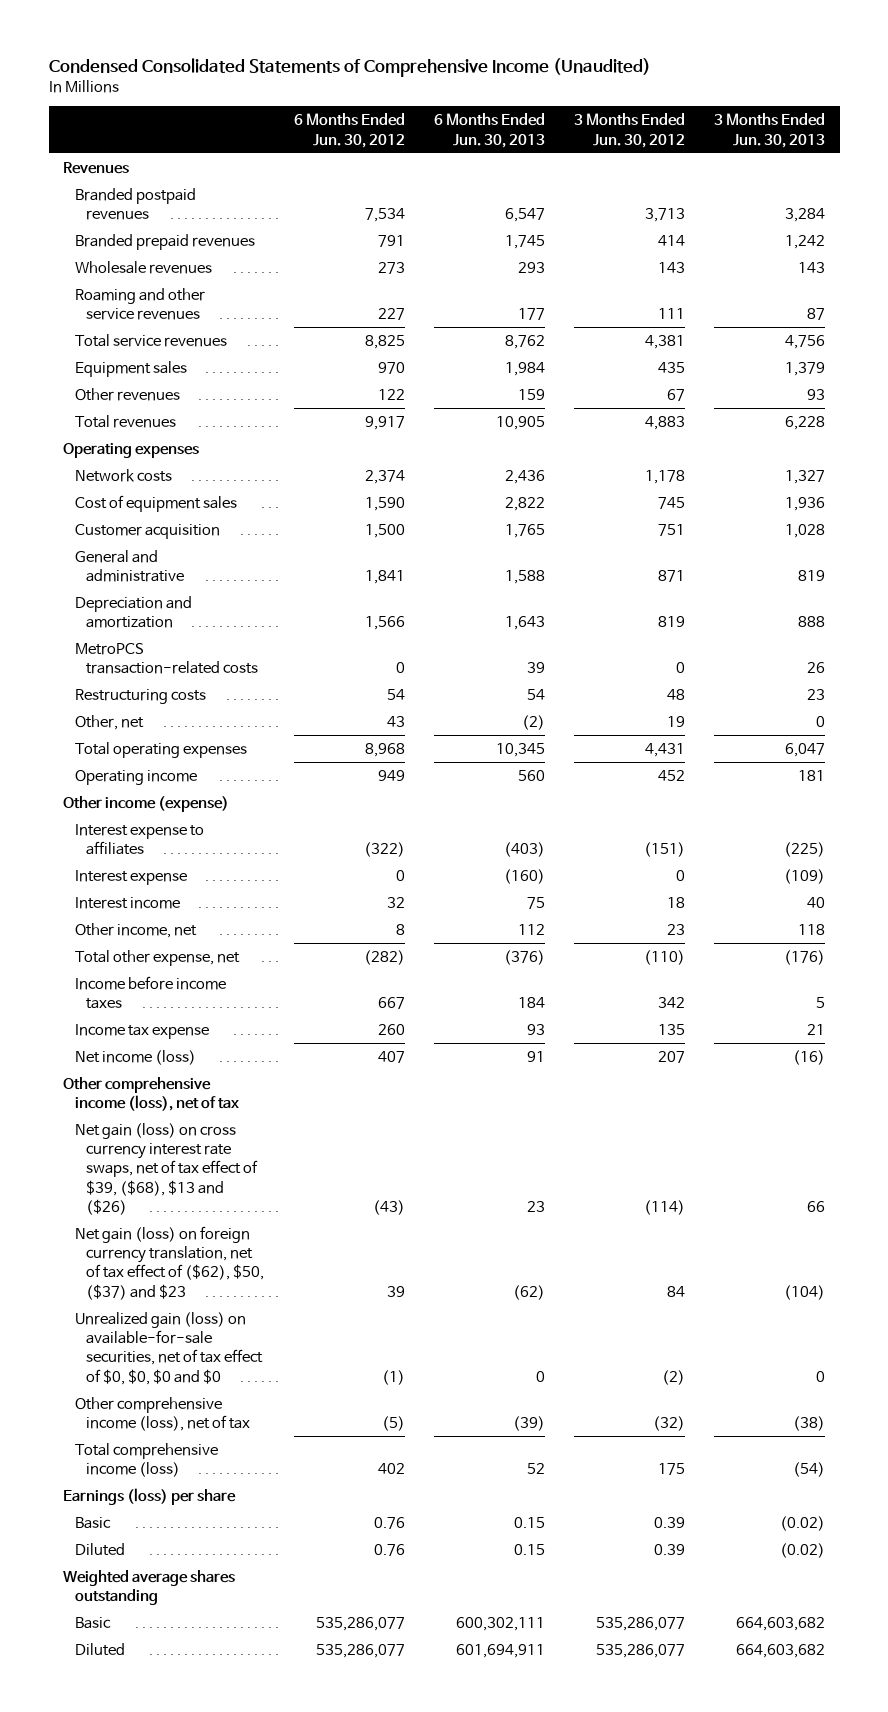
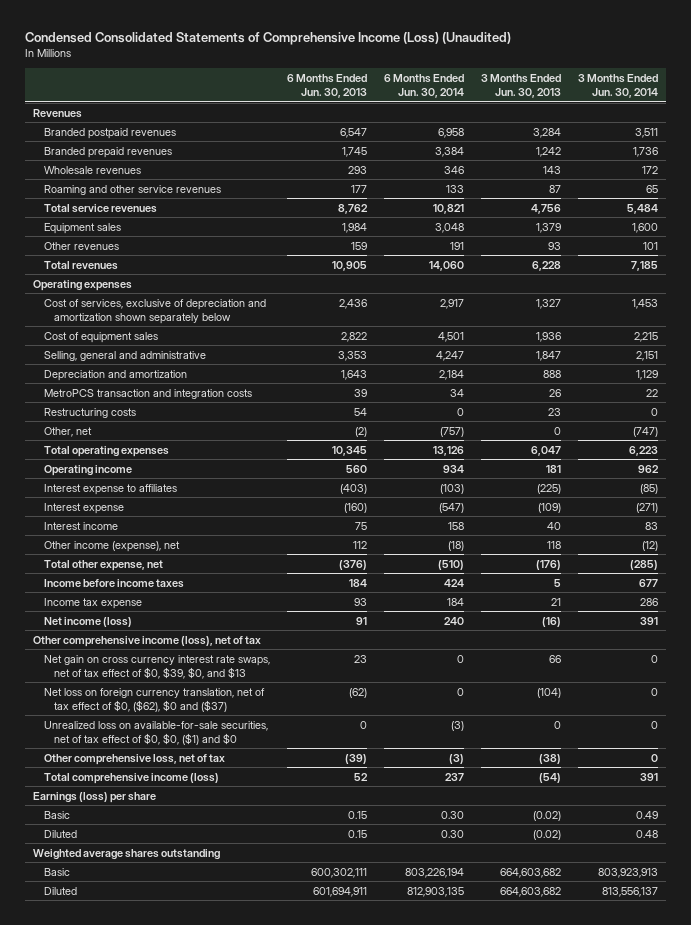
- Condensed Consolidated Statements of Comprehensive Income (Unaudited)
+ Condensed Consolidated Statements of Comprehensive Income (Loss) (Unaudited)
- | 6 Months Ended Jun. 30, 2012 | 6 Months Ended Jun. 30, 2013 | 3 Months Ended Jun. 30, 2012 | 3 Months Ended Jun. 30, 2013
+ | 6 Months Ended Jun. 30, 2013 | 6 Months Ended Jun. 30, 2014 | 3 Months Ended Jun. 30, 2013 | 3 Months Ended Jun. 30, 2014
- Network costs | 2,374 | 2,436 | 1,178 | 1,327
+ Cost of services, exclusive of depreciation and amortization shown separately below | 2,436 | 2,917 | 1,327 | 1,453
- Customer acquisition | 1,500 | 1,765 | 751 | 1,028
- General and administrative | 1,841 | 1,588 | 871 | 819
+ Selling, general and administrative | 3,353 | 4,247 | 1,847 | 2,151
- MetroPCS transaction-related costs | 0 | 39 | 0 | 26
+ MetroPCS transaction and integration costs | 39 | 34 | 26 | 22
- Other income (expense)
- Other income, net | 8 | 112 | 23 | 118
+ Other income (expense), net | 112 | (18) | 118 | (12)
- Net gain (loss) on cross currency interest rate swaps, net of tax effect of $39, ($68), $13 and ($26) | (43) | 23 | (114) | 66
- Net gain (loss) on foreign currency translation, net of tax effect of ($62), $50, ($37) and $23 | 39 | (62) | 84 | (104)
- Unrealized gain (loss) on available-for-sale securities, net of tax effect of $0, $0, $0 and $0 | (1) | 0 | (2) | 0
- Other comprehensive income (loss), net of tax | (5) | (39) | (32) | (38)
+ Net gain on cross currency interest rate swaps, net of tax effect of $0, $39, $0, and $13 | 23 | 0 | 66 | 0
+ Net loss on foreign currency translation, net of tax effect of $0, ($62), $0 and ($37) | (62) | 0 | (104) | 0
+ Unrealized loss on available-for-sale securities, net of tax effect of $0, $0, ($1) and $0 | 0 | (3) | 0 | 0
+ Other comprehensive loss, net of tax | (39) | (3) | (38) | 0

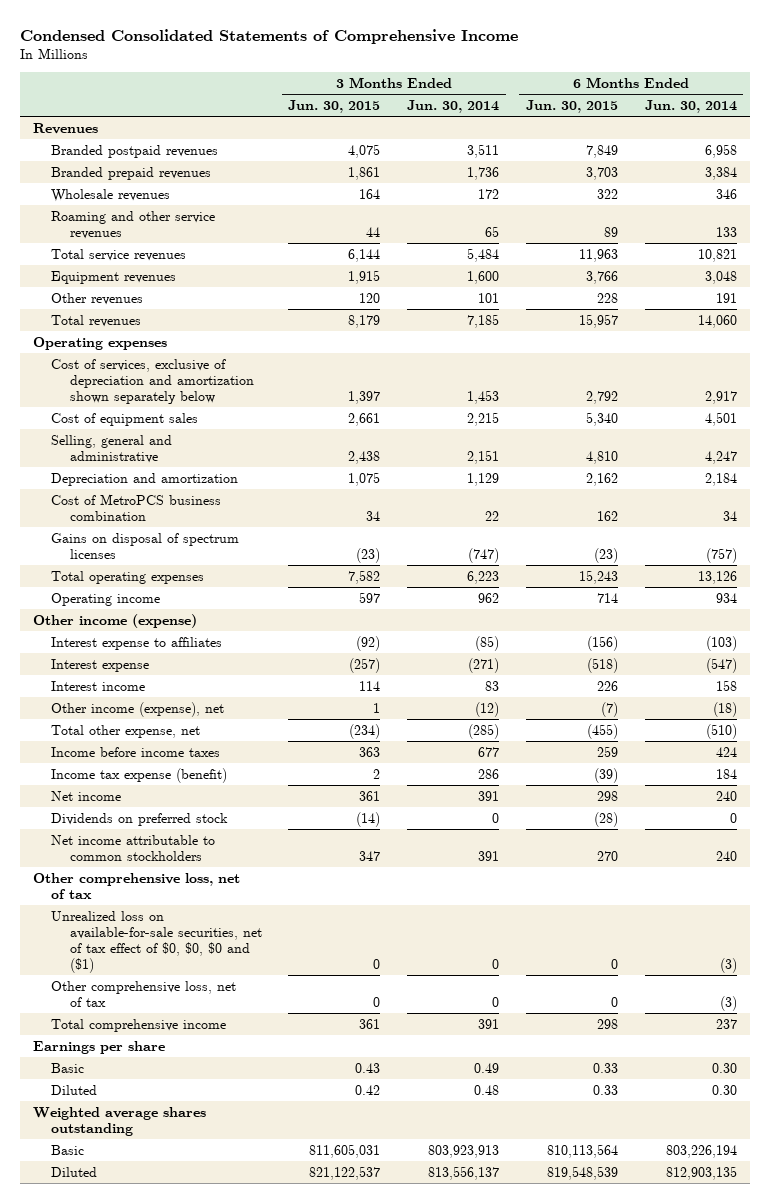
- Condensed Consolidated Statements of Comprehensive Income (Loss) (Unaudited)
+ Condensed Consolidated Statements of Comprehensive Income
- | 6 Months Ended Jun. 30, 2013 | 6 Months Ended Jun. 30, 2014 | 3 Months Ended Jun. 30, 2013 | 3 Months Ended Jun. 30, 2014
+ | 3 Months Ended Jun. 30, 2015 | 3 Months Ended Jun. 30, 2014 | 6 Months Ended Jun. 30, 2015 | 6 Months Ended Jun. 30, 2014
- Equipment sales | 1,984 | 3,048 | 1,379 | 1,600
+ Equipment revenues | 1,915 | 1,600 | 3,766 | 3,048
- MetroPCS transaction and integration costs | 39 | 34 | 26 | 22
- Restructuring costs | 54 | 0 | 23 | 0
- Other, net | (2) | (757) | 0 | (747)
+ Cost of MetroPCS business combination | 34 | 22 | 162 | 34
+ Gains on disposal of spectrum licenses | (23) | (747) | (23) | (757)
+ Other income (expense)
- Income tax expense | 93 | 184 | 21 | 286
- Net income (loss) | 91 | 240 | (16) | 391
- Other comprehensive income (loss), net of tax
- Net gain on cross currency interest rate swaps, net of tax effect of $0, $39, $0, and $13 | 23 | 0 | 66 | 0
- Net loss on foreign currency translation, net of tax effect of $0, ($62), $0 and ($37) | (62) | 0 | (104) | 0
- Unrealized loss on available-for-sale securities, net of tax effect of $0, $0, ($1) and $0 | 0 | (3) | 0 | 0
+ Income tax expense (benefit) | 2 | 286 | (39) | 184
+ Net income | 361 | 391 | 298 | 240
+ Dividends on preferred stock | (14) | 0 | (28) | 0
+ Net income attributable to common stockholders | 347 | 391 | 270 | 240
+ Other comprehensive loss, net of tax
+ Unrealized loss on available-for-sale securities, net of tax effect of $0, $0, $0 and ($1) | 0 | 0 | 0 | (3)
- Total comprehensive income (loss) | 52 | 237 | (54) | 391
- Earnings (loss) per share
+ Total comprehensive income | 361 | 391 | 298 | 237
+ Earnings per share

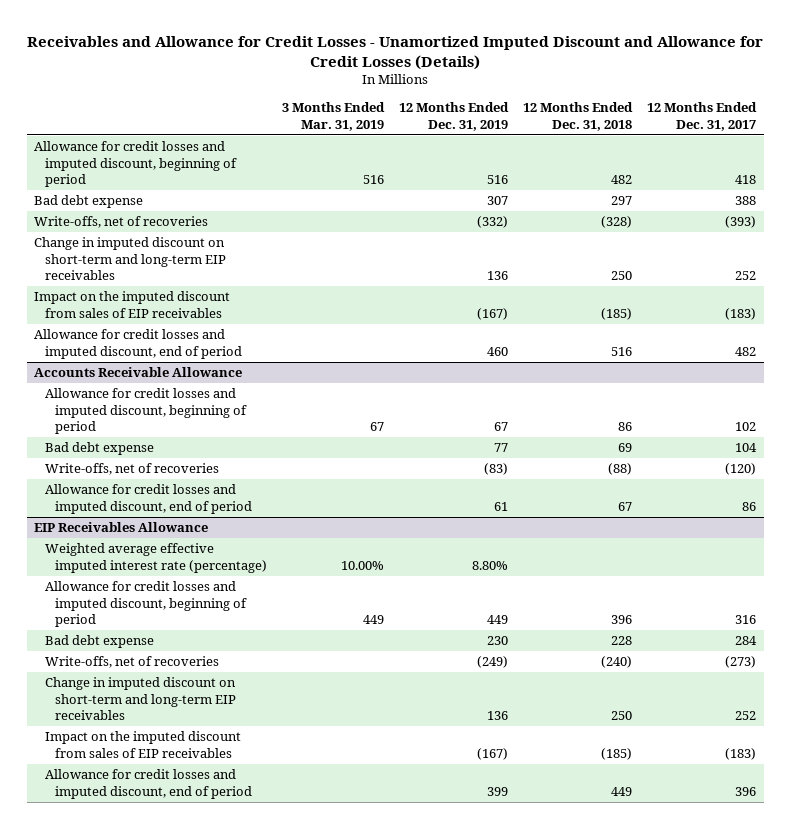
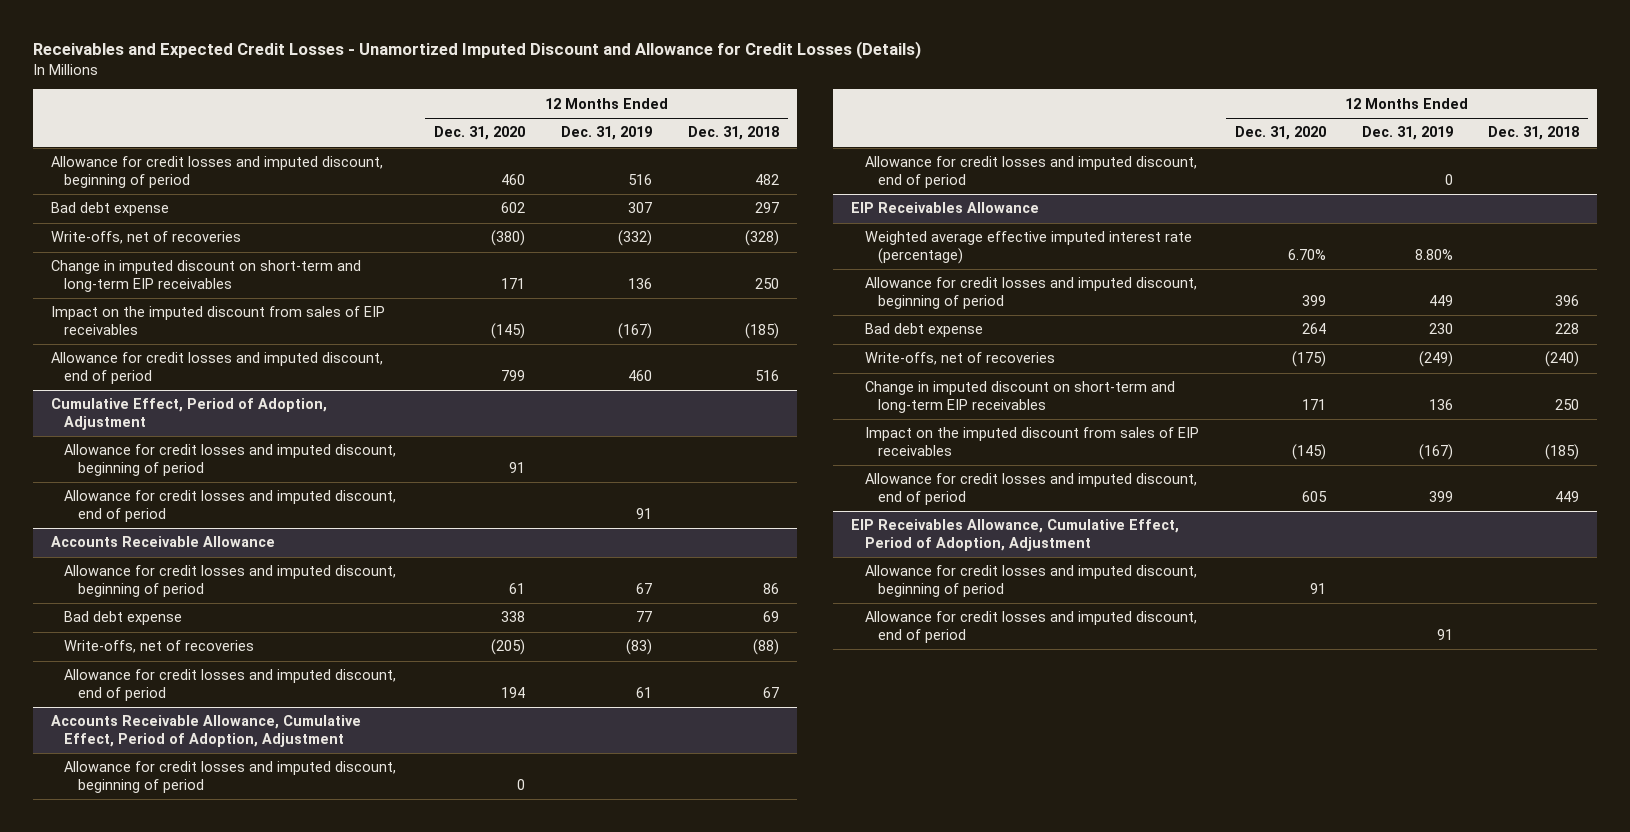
- Receivables and Allowance for Credit Losses - Unamortized Imputed Discount and Allowance for Credit Losses (Details)
+ Receivables and Expected Credit Losses - Unamortized Imputed Discount and Allowance for Credit Losses (Details)
- | 3 Months Ended Mar. 31, 2019 | 12 Months Ended Dec. 31, 2019 | 12 Months Ended Dec. 31, 2018 | 12 Months Ended Dec. 31, 2017
+ | 12 Months Ended Dec. 31, 2020 | 12 Months Ended Dec. 31, 2019 | 12 Months Ended Dec. 31, 2018
+ Cumulative Effect, Period of Adoption, Adjustment
+ Allowance for credit losses and imputed discount, beginning of period | 91 | |
+ Allowance for credit losses and imputed discount, end of period | | 91 |
+ Accounts Receivable Allowance, Cumulative Effect, Period of Adoption, Adjustment
+ Allowance for credit losses and imputed discount, beginning of period | 0 | |
+ Allowance for credit losses and imputed discount, end of period | | 0 |
+ EIP Receivables Allowance, Cumulative Effect, Period of Adoption, Adjustment
+ Allowance for credit losses and imputed discount, beginning of period | 91 | |
+ Allowance for credit losses and imputed discount, end of period | | 91 |

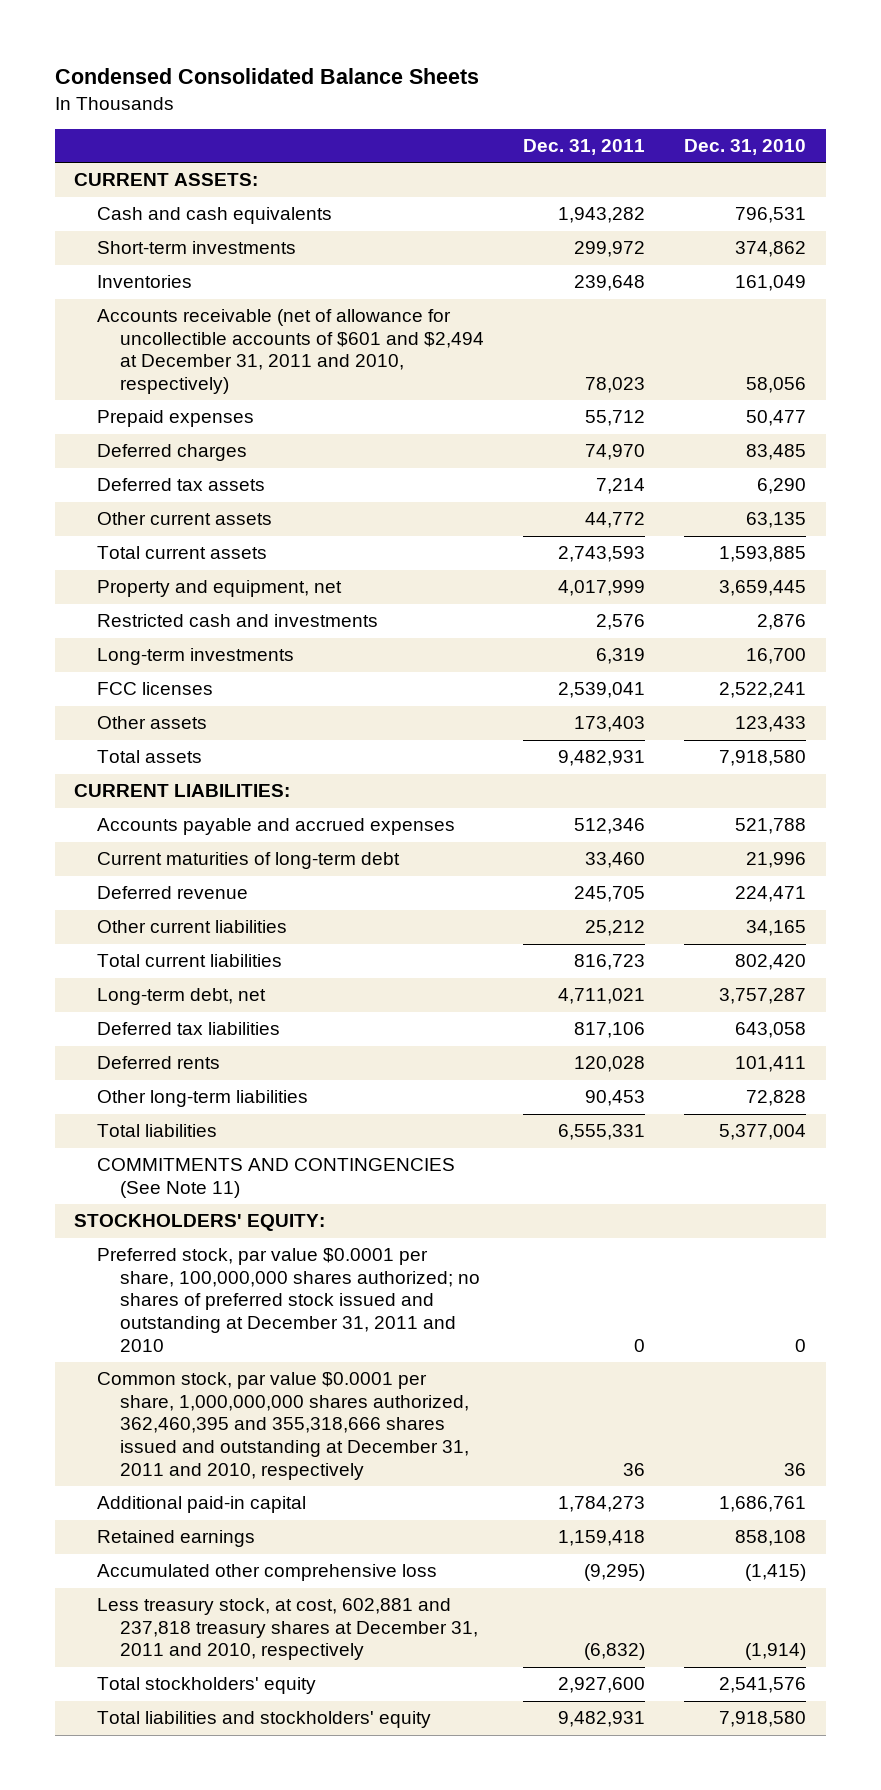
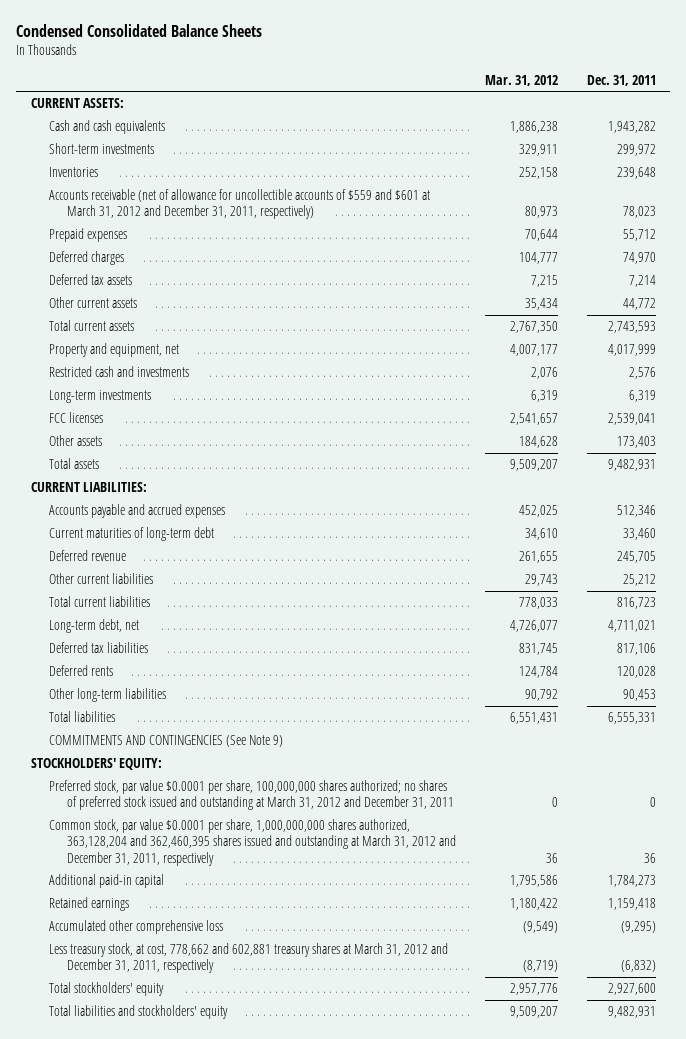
- | Dec. 31, 2011 | Dec. 31, 2010
+ | Mar. 31, 2012 | Dec. 31, 2011
- Accounts receivable (net of allowance for uncollectible accounts of $601 and $2,494 at December 31, 2011 and 2010, respectively) | 78,023 | 58,056
+ Accounts receivable (net of allowance for uncollectible accounts of $559 and $601 at March 31, 2012 and December 31, 2011, respectively) | 80,973 | 78,023
- COMMITMENTS AND CONTINGENCIES (See Note 11)
+ COMMITMENTS AND CONTINGENCIES (See Note 9)
- Preferred stock, par value $0.0001 per share, 100,000,000 shares authorized; no shares of preferred stock issued and outstanding at December 31, 2011 and 2010 | 0 | 0
- Common stock, par value $0.0001 per share, 1,000,000,000 shares authorized, 362,460,395 and 355,318,666 shares issued and outstanding at December 31, 2011 and 2010, respectively | 36 | 36
+ Preferred stock, par value $0.0001 per share, 100,000,000 shares authorized; no shares of preferred stock issued and outstanding at March 31, 2012 and December 31, 2011 | 0 | 0
+ Common stock, par value $0.0001 per share, 1,000,000,000 shares authorized, 363,128,204 and 362,460,395 shares issued and outstanding at March 31, 2012 and December 31, 2011, respectively | 36 | 36
- Less treasury stock, at cost, 602,881 and 237,818 treasury shares at December 31, 2011 and 2010, respectively | (6,832) | (1,914)
+ Less treasury stock, at cost, 778,662 and 602,881 treasury shares at March 31, 2012 and December 31, 2011, respectively | (8,719) | (6,832)

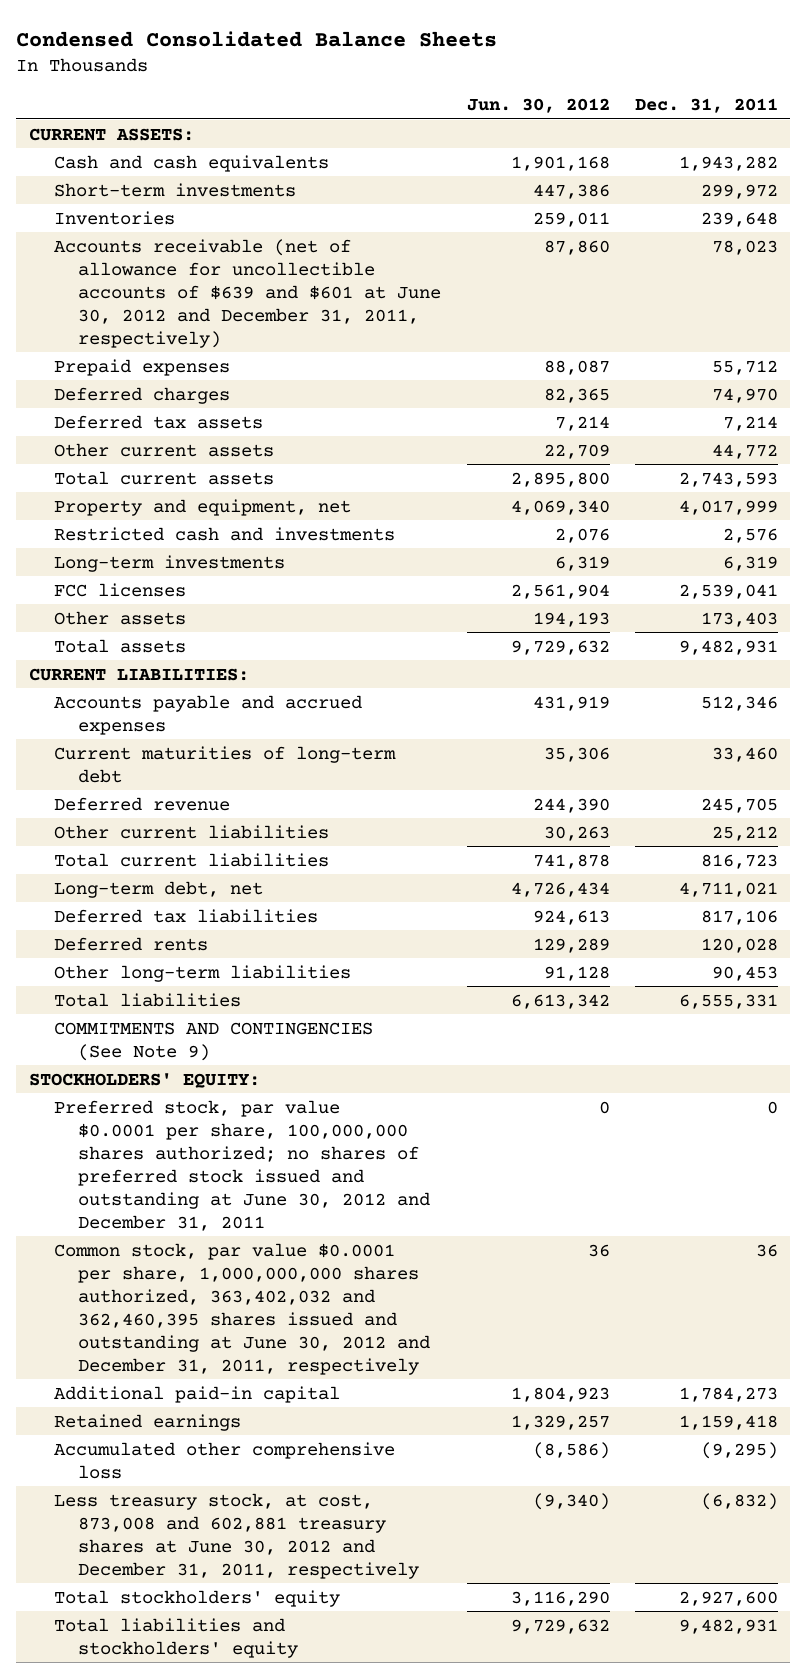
- | Mar. 31, 2012 | Dec. 31, 2011
+ | Jun. 30, 2012 | Dec. 31, 2011
- Accounts receivable (net of allowance for uncollectible accounts of $559 and $601 at March 31, 2012 and December 31, 2011, respectively) | 80,973 | 78,023
+ Accounts receivable (net of allowance for uncollectible accounts of $639 and $601 at June 30, 2012 and December 31, 2011, respectively) | 87,860 | 78,023
- Preferred stock, par value $0.0001 per share, 100,000,000 shares authorized; no shares of preferred stock issued and outstanding at March 31, 2012 and December 31, 2011 | 0 | 0
- Common stock, par value $0.0001 per share, 1,000,000,000 shares authorized, 363,128,204 and 362,460,395 shares issued and outstanding at March 31, 2012 and December 31, 2011, respectively | 36 | 36
+ Preferred stock, par value $0.0001 per share, 100,000,000 shares authorized; no shares of preferred stock issued and outstanding at June 30, 2012 and December 31, 2011 | 0 | 0
+ Common stock, par value $0.0001 per share, 1,000,000,000 shares authorized, 363,402,032 and 362,460,395 shares issued and outstanding at June 30, 2012 and December 31, 2011, respectively | 36 | 36
- Less treasury stock, at cost, 778,662 and 602,881 treasury shares at March 31, 2012 and December 31, 2011, respectively | (8,719) | (6,832)
+ Less treasury stock, at cost, 873,008 and 602,881 treasury shares at June 30, 2012 and December 31, 2011, respectively | (9,340) | (6,832)

